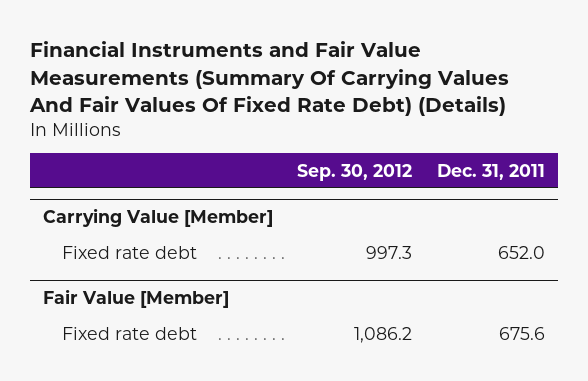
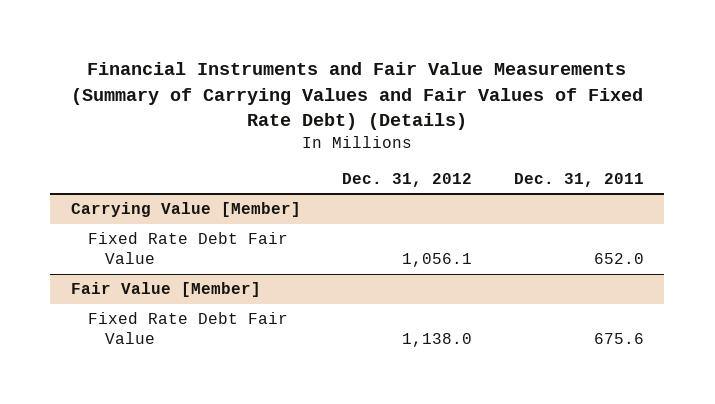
- Financial Instruments and Fair Value Measurements (Summary Of Carrying Values And Fair Values Of Fixed Rate Debt) (Details)
+ Financial Instruments and Fair Value Measurements (Summary of Carrying Values and Fair Values of Fixed Rate Debt) (Details)
- | Sep. 30, 2012 | Dec. 31, 2011
+ | Dec. 31, 2012 | Dec. 31, 2011
@ Carrying Value [Member]
- Fixed rate debt | 997.3 | 652.0
+ Fixed Rate Debt Fair Value | 1,056.1 | 652.0
@ Fair Value [Member]
- Fixed rate debt | 1,086.2 | 675.6
+ Fixed Rate Debt Fair Value | 1,138.0 | 675.6

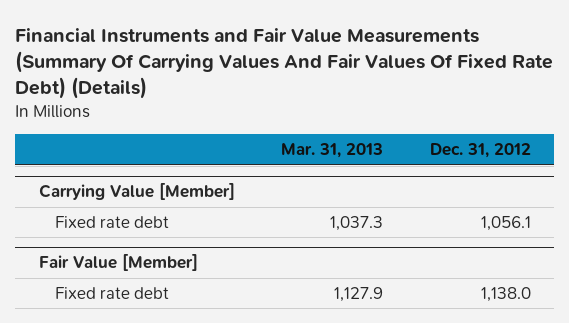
- Financial Instruments and Fair Value Measurements (Summary of Carrying Values and Fair Values of Fixed Rate Debt) (Details)
+ Financial Instruments and Fair Value Measurements (Summary Of Carrying Values And Fair Values Of Fixed Rate Debt) (Details)
- | Dec. 31, 2012 | Dec. 31, 2011
+ | Mar. 31, 2013 | Dec. 31, 2012
@ Carrying Value [Member]
- Fixed Rate Debt Fair Value | 1,056.1 | 652.0
+ Fixed rate debt | 1,037.3 | 1,056.1
@ Fair Value [Member]
- Fixed Rate Debt Fair Value | 1,138.0 | 675.6
+ Fixed rate debt | 1,127.9 | 1,138.0

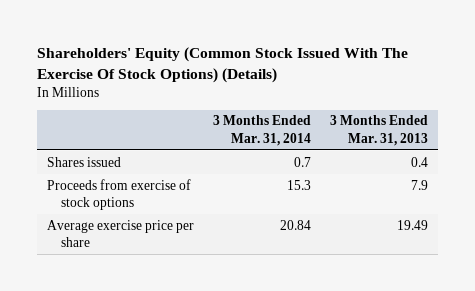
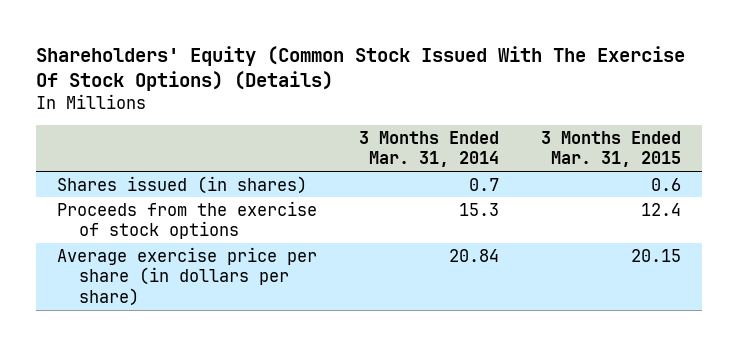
- | 3 Months Ended Mar. 31, 2014 | 3 Months Ended Mar. 31, 2013
+ | 3 Months Ended Mar. 31, 2014 | 3 Months Ended Mar. 31, 2015
- Shares issued | 0.7 | 0.4
- Proceeds from exercise of stock options | 15.3 | 7.9
- Average exercise price per share | 20.84 | 19.49
+ Shares issued (in shares) | 0.7 | 0.6
+ Proceeds from the exercise of stock options | 15.3 | 12.4
+ Average exercise price per share (in dollars per share) | 20.84 | 20.15

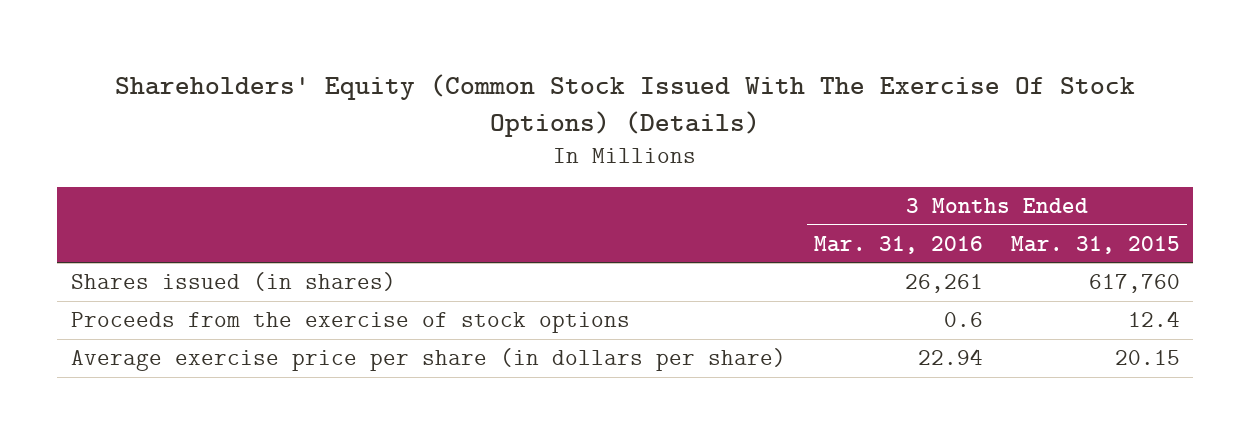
- | 3 Months Ended Mar. 31, 2014 | 3 Months Ended Mar. 31, 2015
+ | 3 Months Ended Mar. 31, 2016 | 3 Months Ended Mar. 31, 2015
- Shares issued (in shares) | 0.7 | 0.6
+ Shares issued (in shares) | 26,261 | 617,760

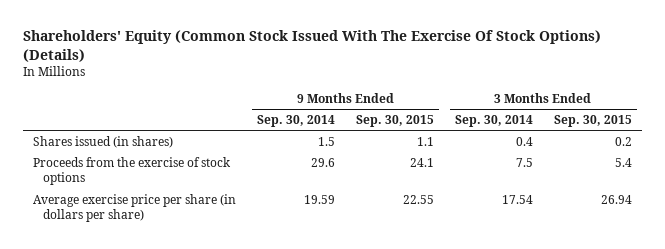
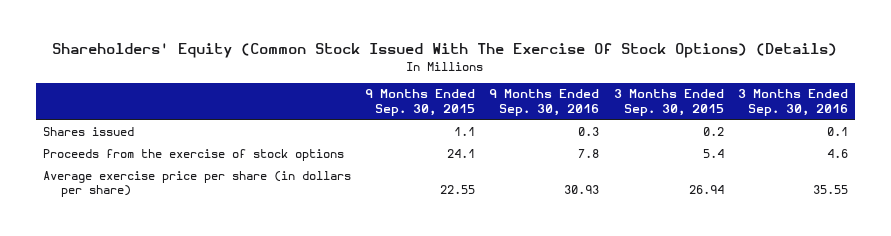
- | 9 Months Ended Sep. 30, 2014 | 9 Months Ended Sep. 30, 2015 | 3 Months Ended Sep. 30, 2014 | 3 Months Ended Sep. 30, 2015
+ | 9 Months Ended Sep. 30, 2015 | 9 Months Ended Sep. 30, 2016 | 3 Months Ended Sep. 30, 2015 | 3 Months Ended Sep. 30, 2016
- Shares issued (in shares) | 1.5 | 1.1 | 0.4 | 0.2
+ Shares issued | 1.1 | 0.3 | 0.2 | 0.1

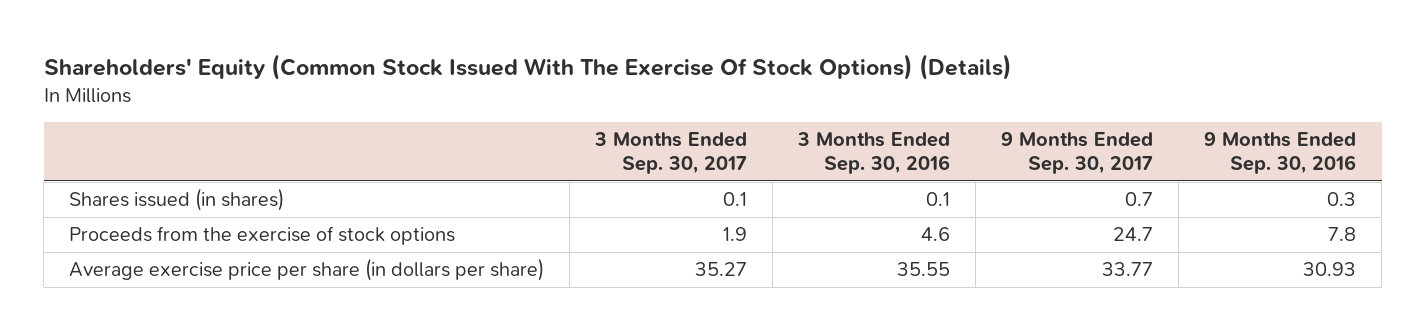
- | 9 Months Ended Sep. 30, 2015 | 9 Months Ended Sep. 30, 2016 | 3 Months Ended Sep. 30, 2015 | 3 Months Ended Sep. 30, 2016
+ | 3 Months Ended Sep. 30, 2017 | 3 Months Ended Sep. 30, 2016 | 9 Months Ended Sep. 30, 2017 | 9 Months Ended Sep. 30, 2016
- Shares issued | 1.1 | 0.3 | 0.2 | 0.1
+ Shares issued (in shares) | 0.1 | 0.1 | 0.7 | 0.3

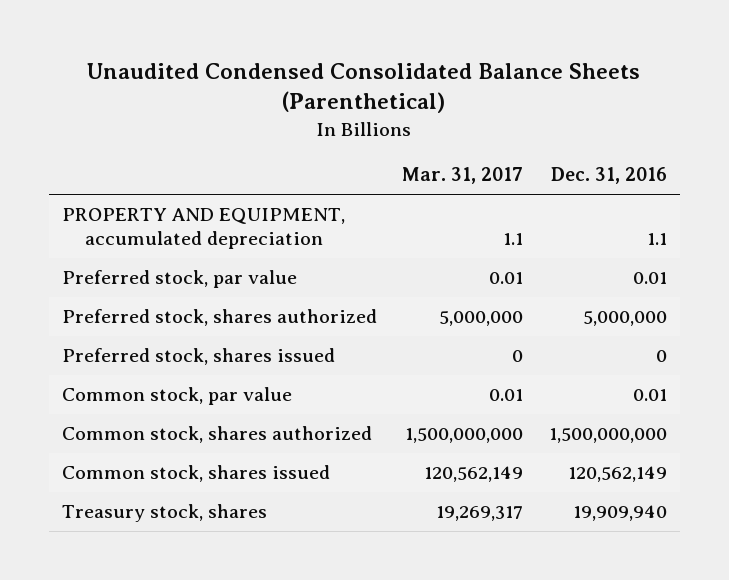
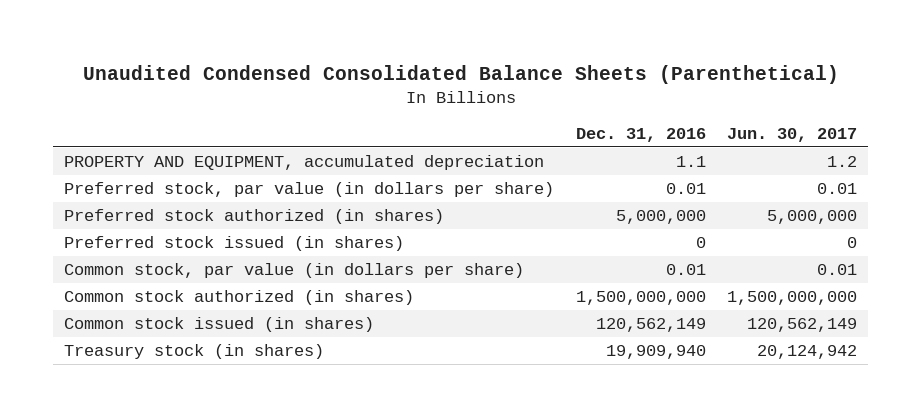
- | Mar. 31, 2017 | Dec. 31, 2016
+ | Dec. 31, 2016 | Jun. 30, 2017
- Preferred stock, par value | 0.01 | 0.01
- Preferred stock, shares authorized | 5,000,000 | 5,000,000
- Preferred stock, shares issued | 0 | 0
- Common stock, par value | 0.01 | 0.01
- Common stock, shares authorized | 1,500,000,000 | 1,500,000,000
- Common stock, shares issued | 120,562,149 | 120,562,149
- Treasury stock, shares | 19,269,317 | 19,909,940
+ Preferred stock, par value (in dollars per share) | 0.01 | 0.01
+ Preferred stock authorized (in shares) | 5,000,000 | 5,000,000
+ Preferred stock issued (in shares) | 0 | 0
+ Common stock, par value (in dollars per share) | 0.01 | 0.01
+ Common stock authorized (in shares) | 1,500,000,000 | 1,500,000,000
+ Common stock issued (in shares) | 120,562,149 | 120,562,149
+ Treasury stock (in shares) | 19,909,940 | 20,124,942

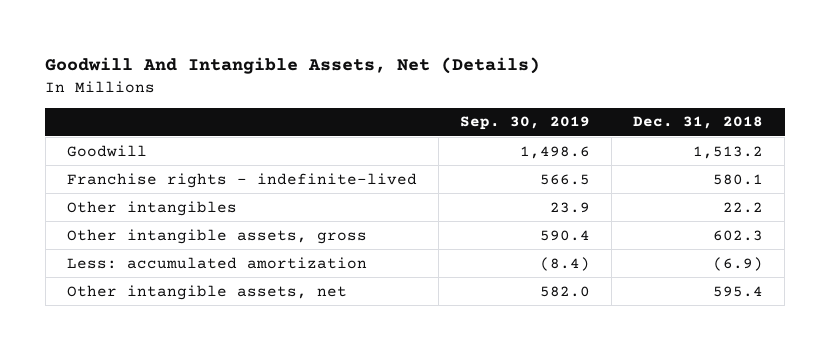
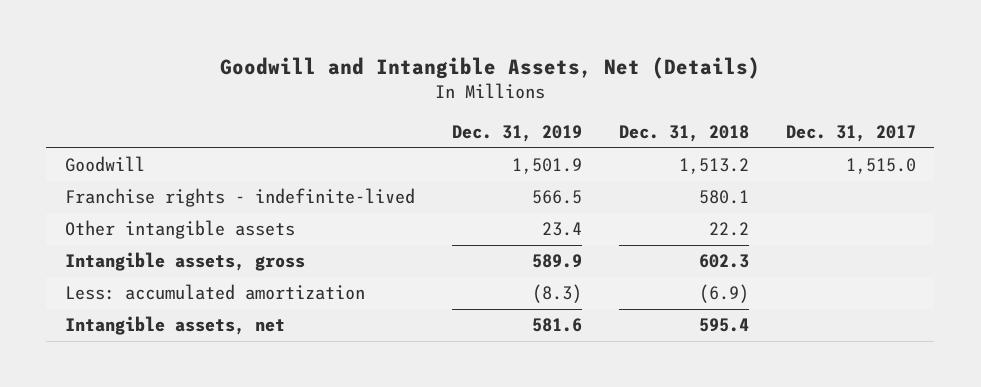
- Goodwill And Intangible Assets, Net (Details)
+ Goodwill and Intangible Assets, Net (Details)
- | Sep. 30, 2019 | Dec. 31, 2018
+ | Dec. 31, 2019 | Dec. 31, 2018 | Dec. 31, 2017
- Other intangibles | 23.9 | 22.2
- Other intangible assets, gross | 590.4 | 602.3
+ Other intangible assets | 23.4 | 22.2 |
+ Intangible assets, gross | 589.9 | 602.3 |
- Other intangible assets, net | 582.0 | 595.4
+ Intangible assets, net | 581.6 | 595.4 |

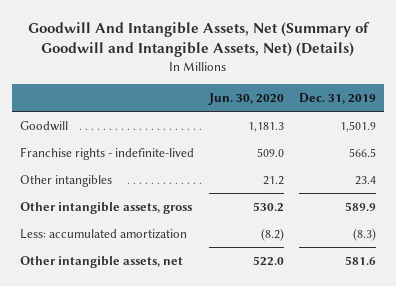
- Goodwill and Intangible Assets, Net (Details)
+ Goodwill And Intangible Assets, Net (Summary of Goodwill and Intangible Assets, Net) (Details)
- | Dec. 31, 2019 | Dec. 31, 2018 | Dec. 31, 2017
+ | Jun. 30, 2020 | Dec. 31, 2019
- Other intangible assets | 23.4 | 22.2 |
- Intangible assets, gross | 589.9 | 602.3 |
+ Other intangibles | 21.2 | 23.4
+ Other intangible assets, gross | 530.2 | 589.9
- Intangible assets, net | 581.6 | 595.4 |
+ Other intangible assets, net | 522.0 | 581.6

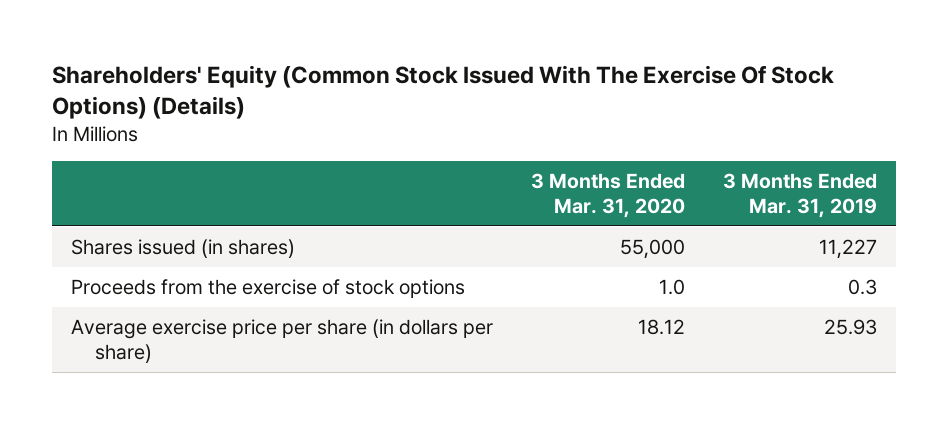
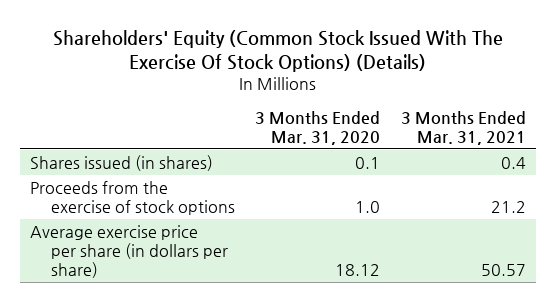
- | 3 Months Ended Mar. 31, 2020 | 3 Months Ended Mar. 31, 2019
+ | 3 Months Ended Mar. 31, 2020 | 3 Months Ended Mar. 31, 2021
- Shares issued (in shares) | 55,000 | 11,227
+ Shares issued (in shares) | 0.1 | 0.4

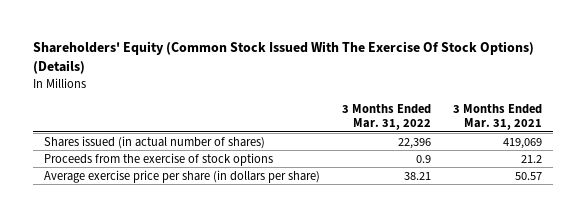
- | 3 Months Ended Mar. 31, 2020 | 3 Months Ended Mar. 31, 2021
+ | 3 Months Ended Mar. 31, 2022 | 3 Months Ended Mar. 31, 2021
- Shares issued (in shares) | 0.1 | 0.4
+ Shares issued (in actual number of shares) | 22,396 | 419,069

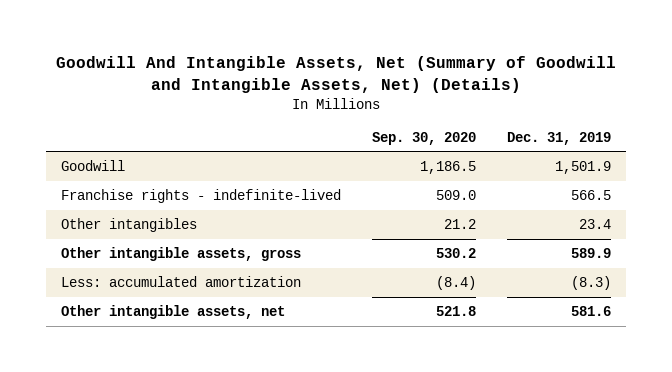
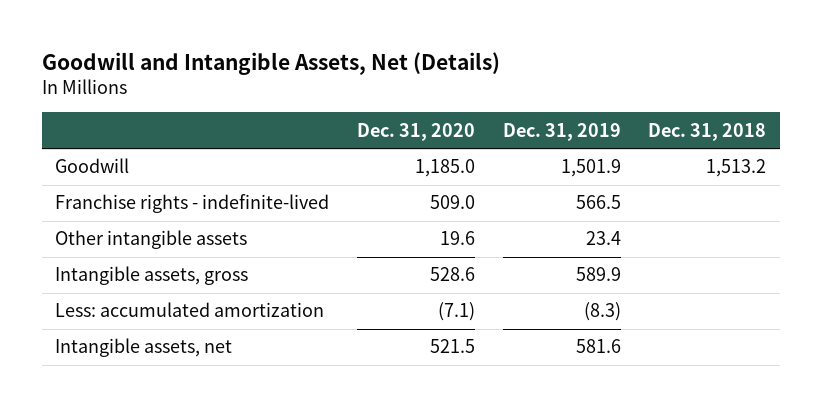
- Goodwill And Intangible Assets, Net (Summary of Goodwill and Intangible Assets, Net) (Details)
+ Goodwill and Intangible Assets, Net (Details)
- | Sep. 30, 2020 | Dec. 31, 2019
+ | Dec. 31, 2020 | Dec. 31, 2019 | Dec. 31, 2018
- Other intangibles | 21.2 | 23.4
- Other intangible assets, gross | 530.2 | 589.9
+ Other intangible assets | 19.6 | 23.4 |
+ Intangible assets, gross | 528.6 | 589.9 |
- Other intangible assets, net | 521.8 | 581.6
+ Intangible assets, net | 521.5 | 581.6 |

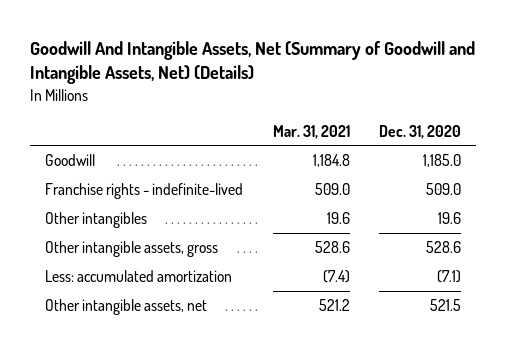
- Goodwill and Intangible Assets, Net (Details)
+ Goodwill And Intangible Assets, Net (Summary of Goodwill and Intangible Assets, Net) (Details)
- | Dec. 31, 2020 | Dec. 31, 2019 | Dec. 31, 2018
+ | Mar. 31, 2021 | Dec. 31, 2020
- Other intangible assets | 19.6 | 23.4 |
- Intangible assets, gross | 528.6 | 589.9 |
+ Other intangibles | 19.6 | 19.6
+ Other intangible assets, gross | 528.6 | 528.6
- Intangible assets, net | 521.5 | 581.6 |
+ Other intangible assets, net | 521.2 | 521.5

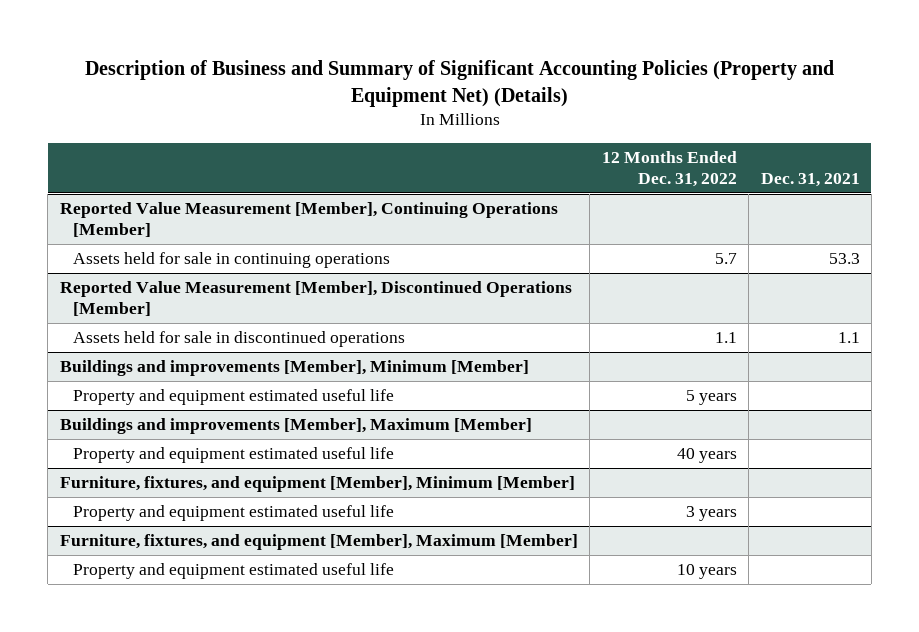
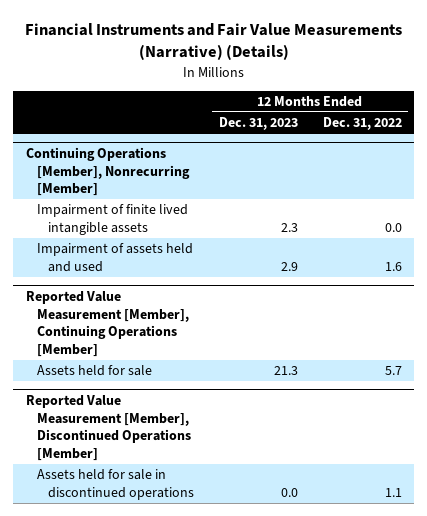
- Description of Business and Summary of Significant Accounting Policies (Property and Equipment Net) (Details)
+ Financial Instruments and Fair Value Measurements (Narrative) (Details)
- | 12 Months Ended Dec. 31, 2022 | Dec. 31, 2021
+ | 12 Months Ended Dec. 31, 2023 | 12 Months Ended Dec. 31, 2022
+ Continuing Operations [Member], Nonrecurring [Member]
+ Impairment of finite lived intangible assets | 2.3 | 0.0
+ Impairment of assets held and used | 2.9 | 1.6
@ Reported Value Measurement [Member], Continuing Operations [Member]
- Assets held for sale in continuing operations | 5.7 | 53.3
+ Assets held for sale | 21.3 | 5.7
- Buildings and improvements [Member], Minimum [Member]
- Property and equipment estimated useful life | 5 years |
- Buildings and improvements [Member], Maximum [Member]
- Property and equipment estimated useful life | 40 years |
- Furniture, fixtures, and equipment [Member], Minimum [Member]
- Property and equipment estimated useful life | 3 years |
- Furniture, fixtures, and equipment [Member], Maximum [Member]
- Property and equipment estimated useful life | 10 years |

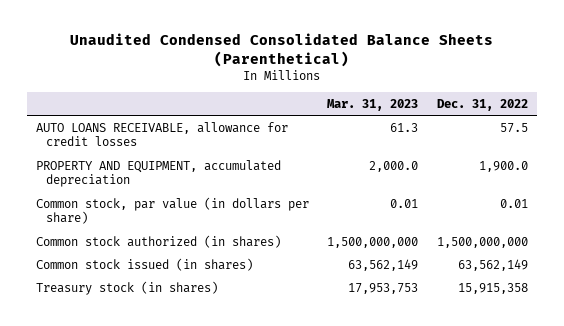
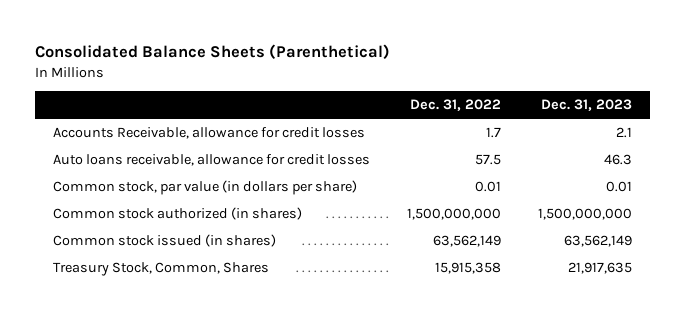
- Unaudited Condensed Consolidated Balance Sheets (Parenthetical)
+ Consolidated Balance Sheets (Parenthetical)
- | Mar. 31, 2023 | Dec. 31, 2022
+ | Dec. 31, 2022 | Dec. 31, 2023
- AUTO LOANS RECEIVABLE, allowance for credit losses | 61.3 | 57.5
- PROPERTY AND EQUIPMENT, accumulated depreciation | 2,000.0 | 1,900.0
+ Accounts Receivable, allowance for credit losses | 1.7 | 2.1
+ Auto loans receivable, allowance for credit losses | 57.5 | 46.3
- Treasury stock (in shares) | 17,953,753 | 15,915,358
+ Treasury Stock, Common, Shares | 15,915,358 | 21,917,635

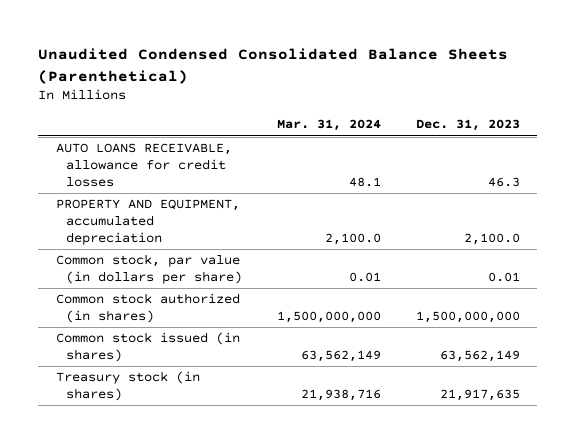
- Consolidated Balance Sheets (Parenthetical)
+ Unaudited Condensed Consolidated Balance Sheets (Parenthetical)
- | Dec. 31, 2022 | Dec. 31, 2023
+ | Mar. 31, 2024 | Dec. 31, 2023
- Accounts Receivable, allowance for credit losses | 1.7 | 2.1
- Auto loans receivable, allowance for credit losses | 57.5 | 46.3
+ AUTO LOANS RECEIVABLE, allowance for credit losses | 48.1 | 46.3
+ PROPERTY AND EQUIPMENT, accumulated depreciation | 2,100.0 | 2,100.0
- Treasury Stock, Common, Shares | 15,915,358 | 21,917,635
+ Treasury stock (in shares) | 21,938,716 | 21,917,635

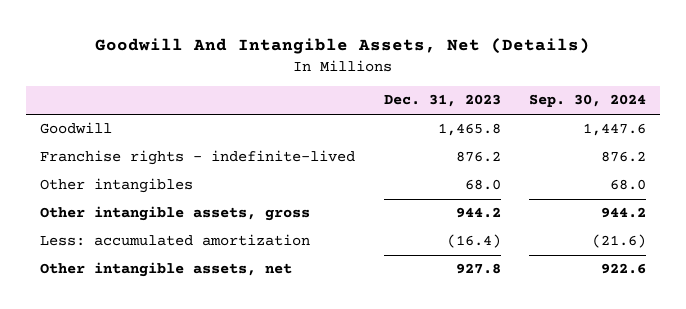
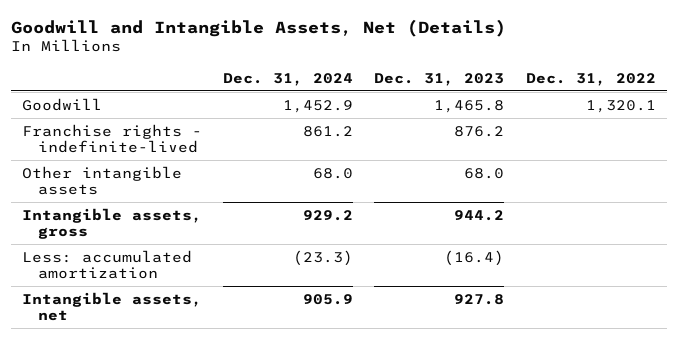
- Goodwill And Intangible Assets, Net (Details)
+ Goodwill and Intangible Assets, Net (Details)
- | Dec. 31, 2023 | Sep. 30, 2024
+ | Dec. 31, 2024 | Dec. 31, 2023 | Dec. 31, 2022
- Other intangibles | 68.0 | 68.0
- Other intangible assets, gross | 944.2 | 944.2
+ Other intangible assets | 68.0 | 68.0 |
+ Intangible assets, gross | 929.2 | 944.2 |
- Other intangible assets, net | 927.8 | 922.6
+ Intangible assets, net | 905.9 | 927.8 |

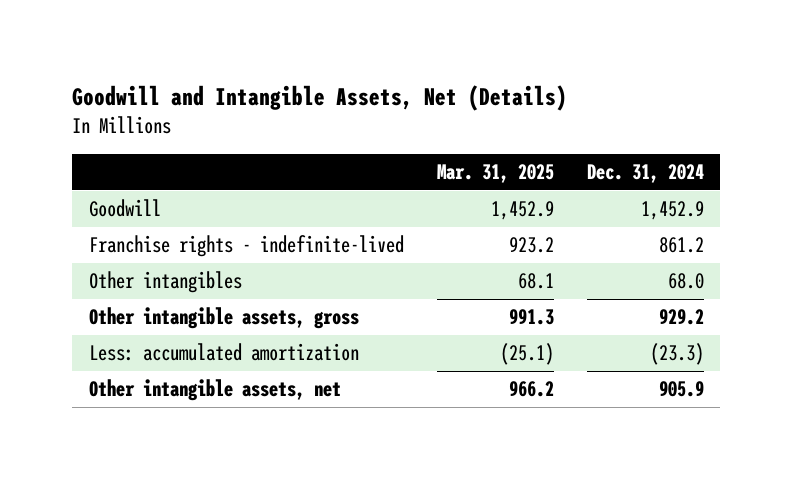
- | Dec. 31, 2024 | Dec. 31, 2023 | Dec. 31, 2022
+ | Mar. 31, 2025 | Dec. 31, 2024
- Other intangible assets | 68.0 | 68.0 |
- Intangible assets, gross | 929.2 | 944.2 |
+ Other intangibles | 68.1 | 68.0
+ Other intangible assets, gross | 991.3 | 929.2
- Intangible assets, net | 905.9 | 927.8 |
+ Other intangible assets, net | 966.2 | 905.9

